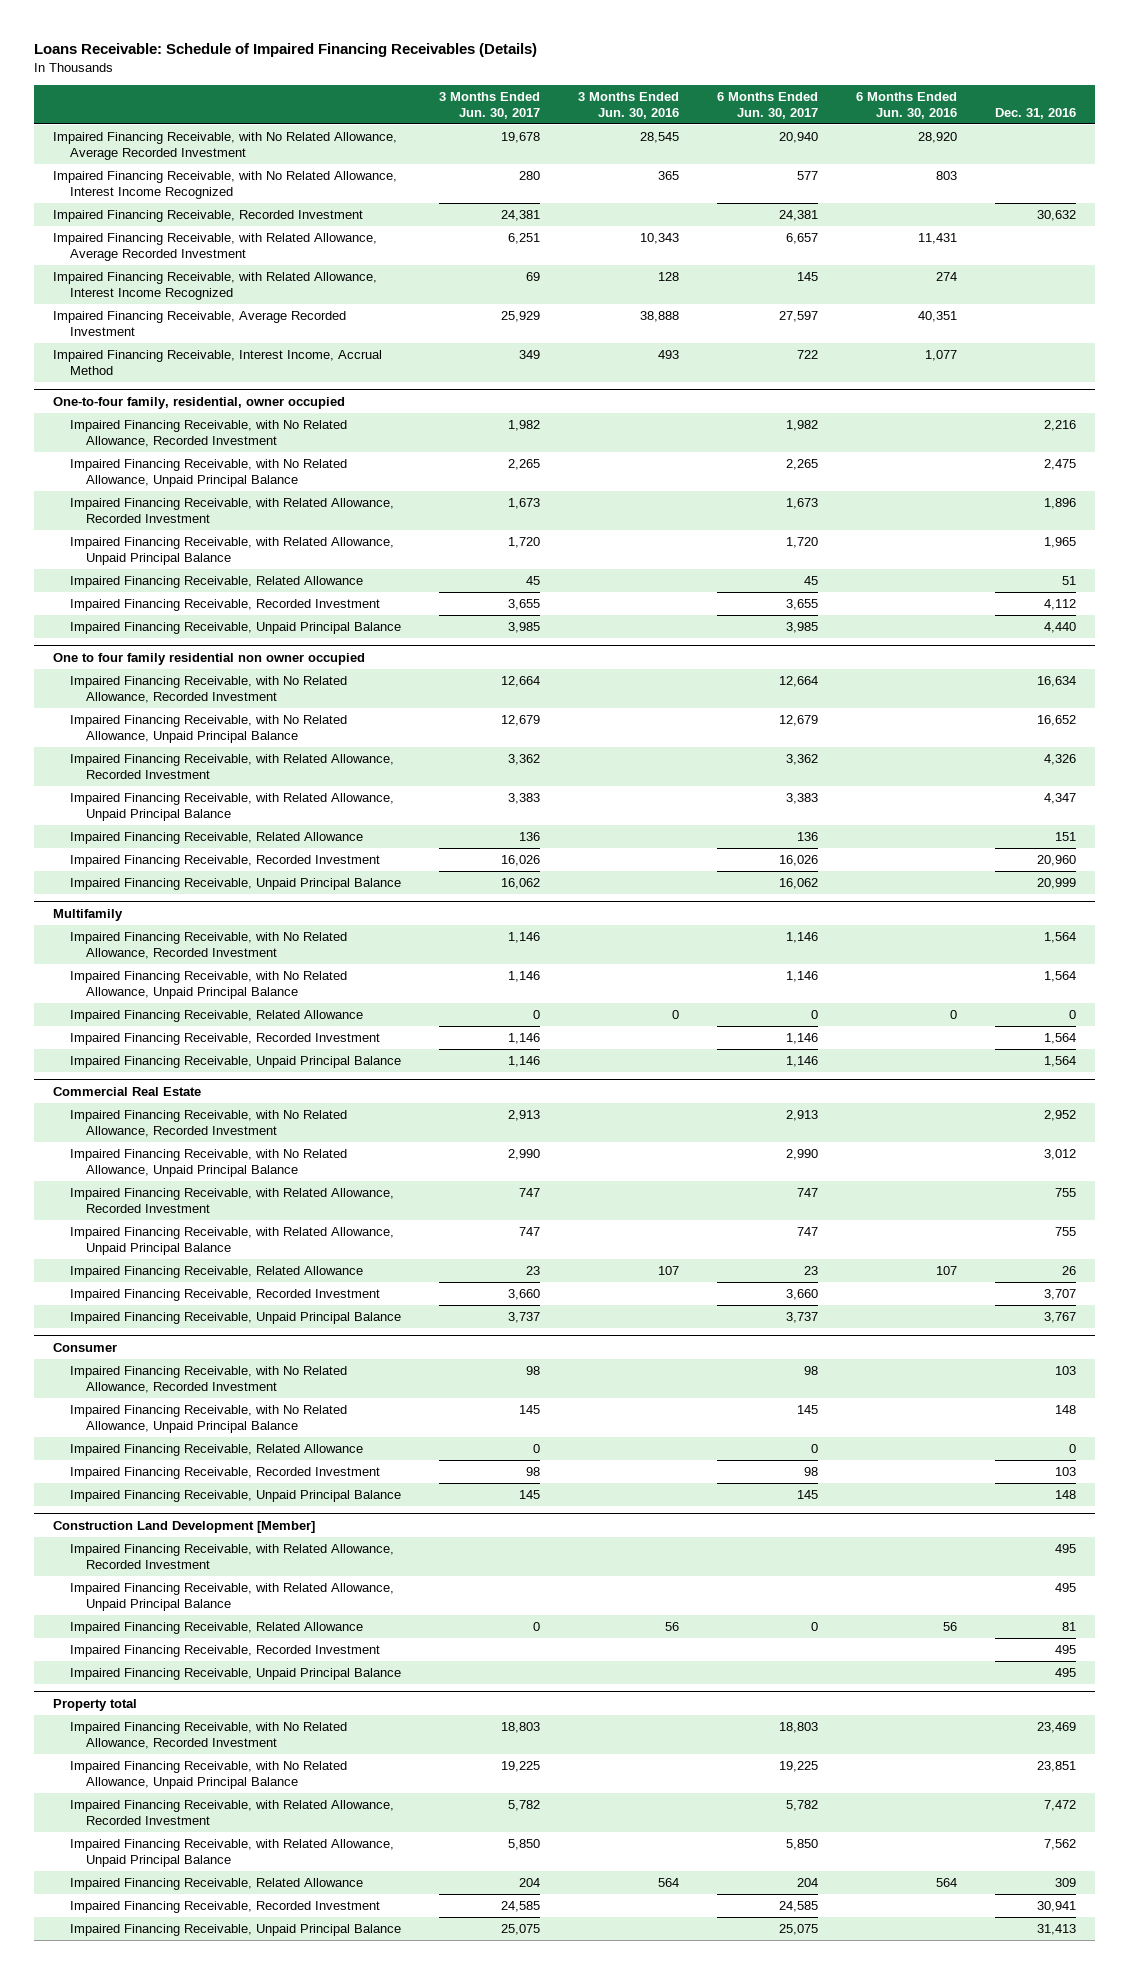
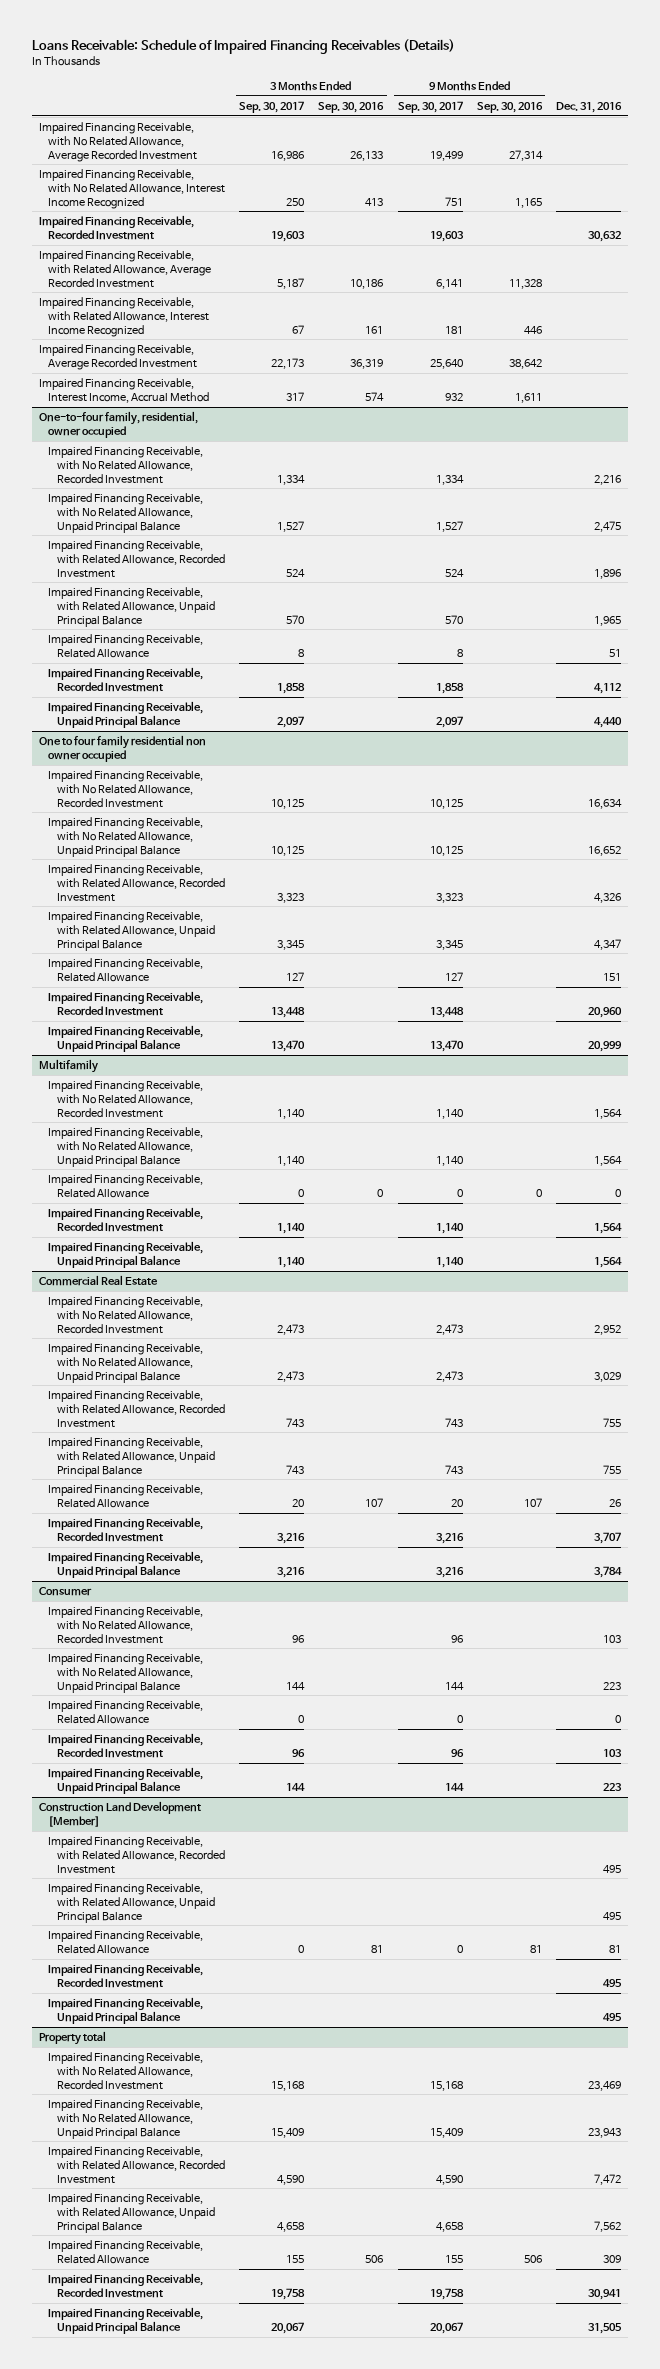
- | 3 Months Ended Jun. 30, 2017 | 3 Months Ended Jun. 30, 2016 | 6 Months Ended Jun. 30, 2017 | 6 Months Ended Jun. 30, 2016 | Dec. 31, 2016
+ | 3 Months Ended Sep. 30, 2017 | 3 Months Ended Sep. 30, 2016 | 9 Months Ended Sep. 30, 2017 | 9 Months Ended Sep. 30, 2016 | Dec. 31, 2016
@ Commercial Real Estate
- Impaired Financing Receivable, with No Related Allowance, Unpaid Principal Balance | 2,990 | | 2,990 | | 3,012
+ Impaired Financing Receivable, with No Related Allowance, Unpaid Principal Balance | 2,473 | | 2,473 | | 3,029
- Impaired Financing Receivable, Unpaid Principal Balance | 3,737 | | 3,737 | | 3,767
+ Impaired Financing Receivable, Unpaid Principal Balance | 3,216 | | 3,216 | | 3,784
@ Consumer
- Impaired Financing Receivable, with No Related Allowance, Unpaid Principal Balance | 145 | | 145 | | 148
+ Impaired Financing Receivable, with No Related Allowance, Unpaid Principal Balance | 144 | | 144 | | 223
- Impaired Financing Receivable, Unpaid Principal Balance | 145 | | 145 | | 148
+ Impaired Financing Receivable, Unpaid Principal Balance | 144 | | 144 | | 223
@ Property total
- Impaired Financing Receivable, with No Related Allowance, Unpaid Principal Balance | 19,225 | | 19,225 | | 23,851
+ Impaired Financing Receivable, with No Related Allowance, Unpaid Principal Balance | 15,409 | | 15,409 | | 23,943
- Impaired Financing Receivable, Unpaid Principal Balance | 25,075 | | 25,075 | | 31,413
+ Impaired Financing Receivable, Unpaid Principal Balance | 20,067 | | 20,067 | | 31,505

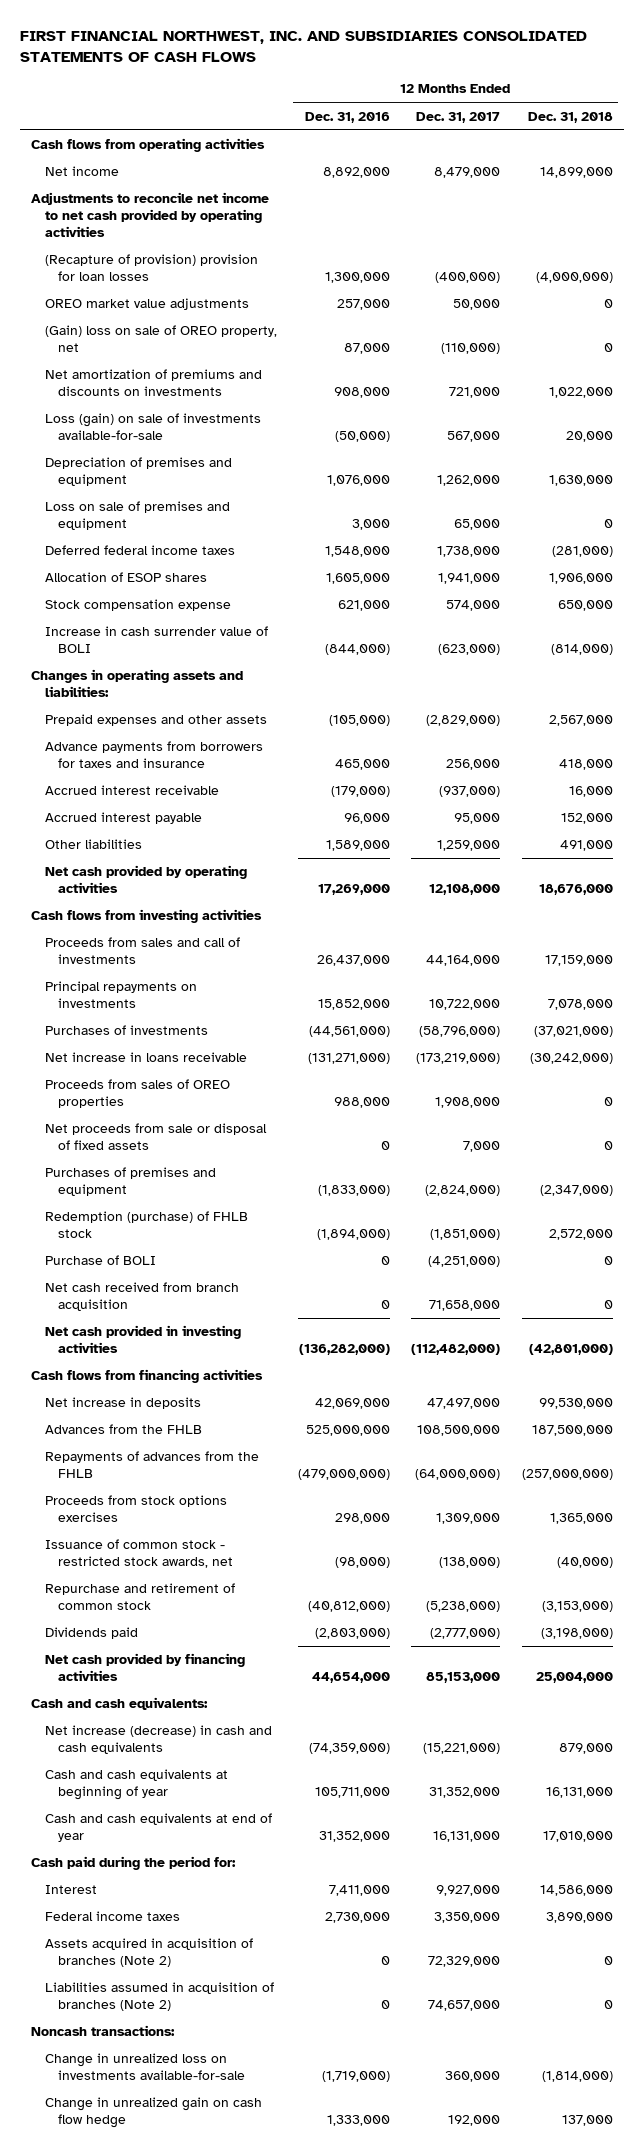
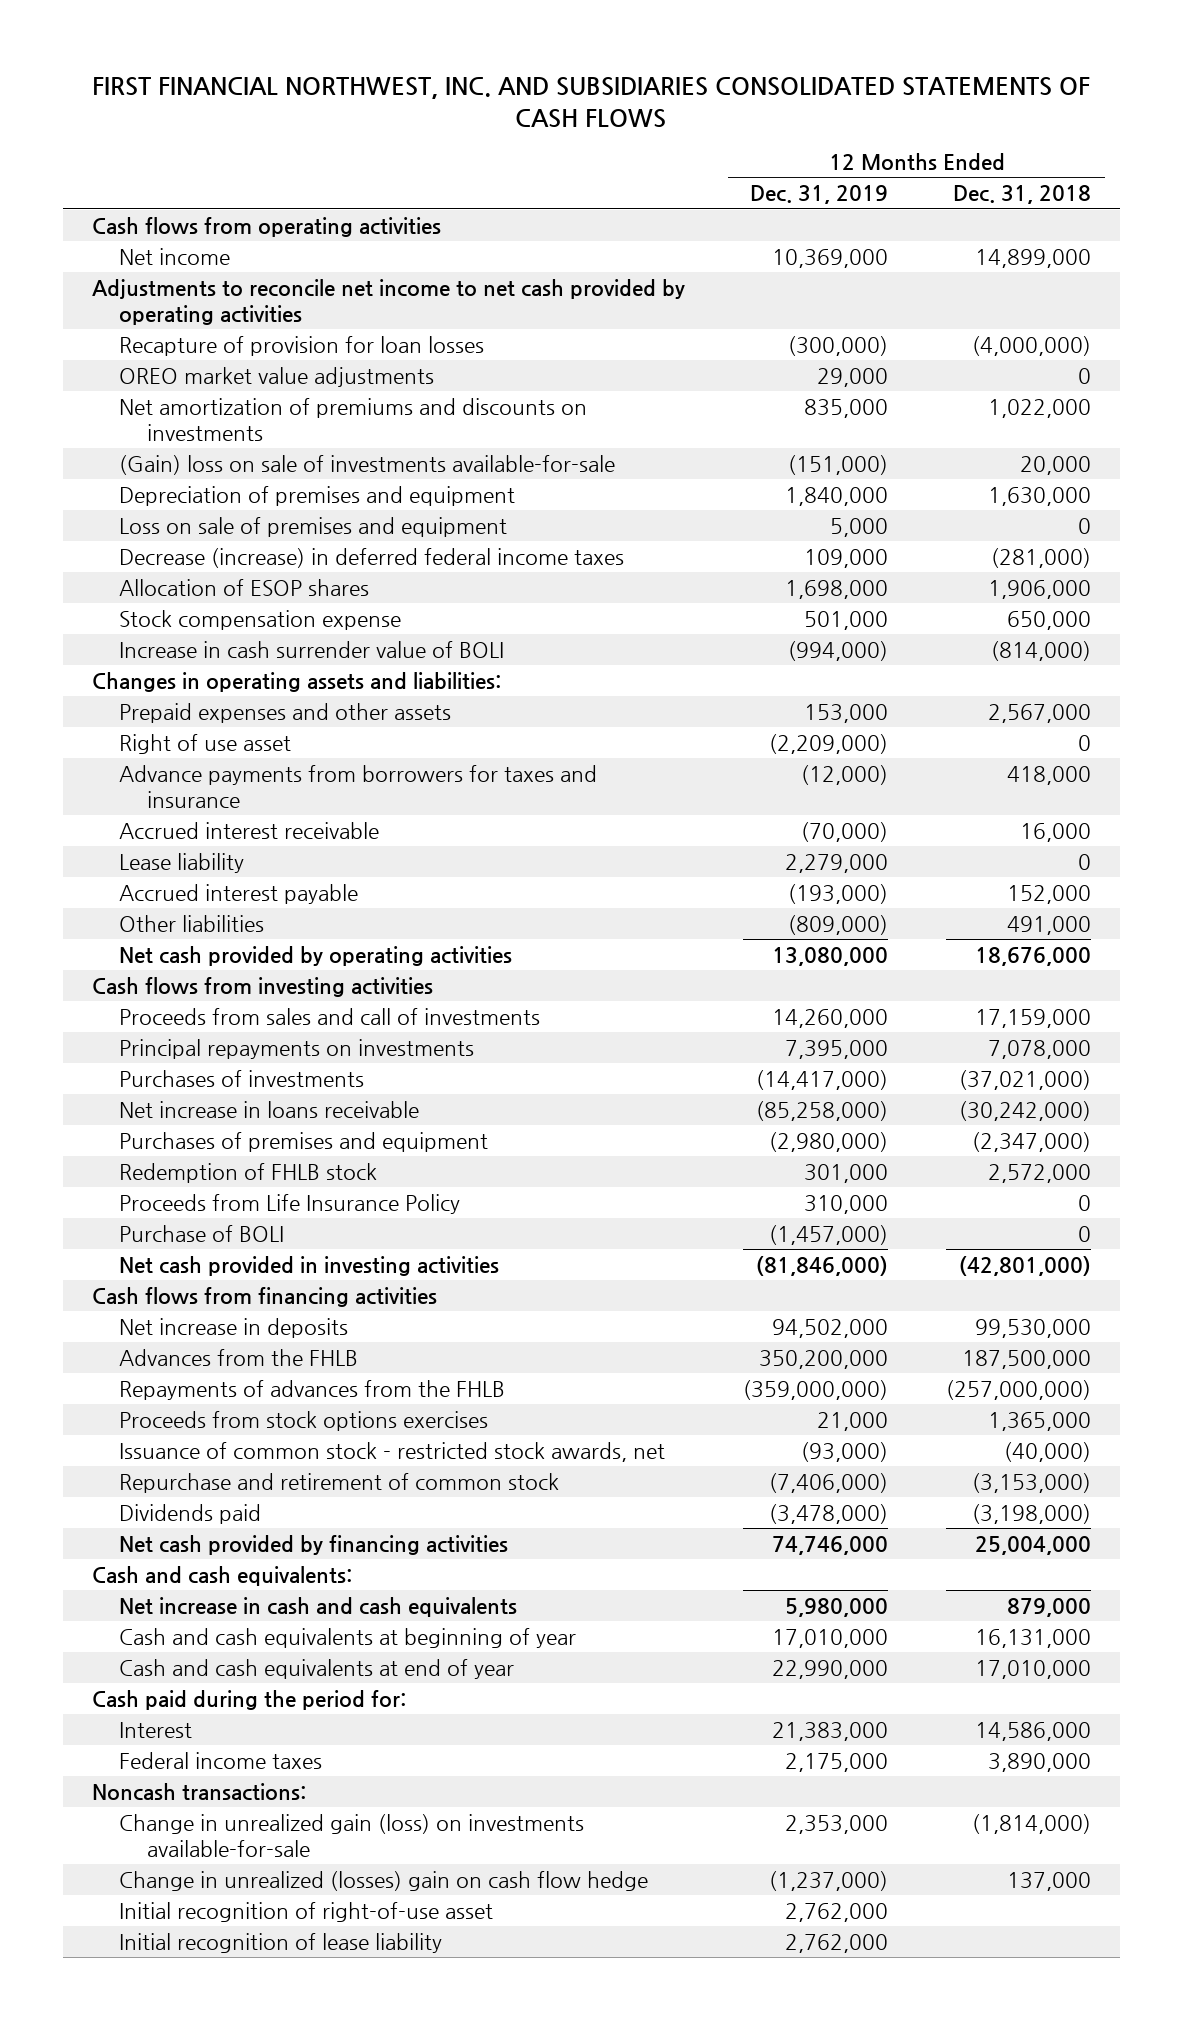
- | 12 Months Ended Dec. 31, 2016 | 12 Months Ended Dec. 31, 2017 | 12 Months Ended Dec. 31, 2018
+ | 12 Months Ended Dec. 31, 2019 | 12 Months Ended Dec. 31, 2018
- (Recapture of provision) provision for loan losses | 1,300,000 | (400,000) | (4,000,000)
+ Recapture of provision for loan losses | (300,000) | (4,000,000)
- (Gain) loss on sale of OREO property, net | 87,000 | (110,000) | 0
- Loss (gain) on sale of investments available-for-sale | (50,000) | 567,000 | 20,000
+ (Gain) loss on sale of investments available-for-sale | (151,000) | 20,000
- Deferred federal income taxes | 1,548,000 | 1,738,000 | (281,000)
+ Decrease (increase) in deferred federal income taxes | 109,000 | (281,000)
+ Right of use asset | (2,209,000) | 0
+ Lease liability | 2,279,000 | 0
- Proceeds from sales of OREO properties | 988,000 | 1,908,000 | 0
- Net proceeds from sale or disposal of fixed assets | 0 | 7,000 | 0
- Redemption (purchase) of FHLB stock | (1,894,000) | (1,851,000) | 2,572,000
+ Redemption of FHLB stock | 301,000 | 2,572,000
+ Proceeds from Life Insurance Policy | 310,000 | 0
- Net cash received from branch acquisition | 0 | 71,658,000 | 0
- Net increase (decrease) in cash and cash equivalents | (74,359,000) | (15,221,000) | 879,000
+ Net increase in cash and cash equivalents | 5,980,000 | 879,000
- Assets acquired in acquisition of branches (Note 2) | 0 | 72,329,000 | 0
- Liabilities assumed in acquisition of branches (Note 2) | 0 | 74,657,000 | 0
- Change in unrealized loss on investments available-for-sale | (1,719,000) | 360,000 | (1,814,000)
- Change in unrealized gain on cash flow hedge | 1,333,000 | 192,000 | 137,000
+ Change in unrealized gain (loss) on investments available-for-sale | 2,353,000 | (1,814,000)
+ Change in unrealized (losses) gain on cash flow hedge | (1,237,000) | 137,000
+ Initial recognition of right-of-use asset | 2,762,000 |
+ Initial recognition of lease liability | 2,762,000 |

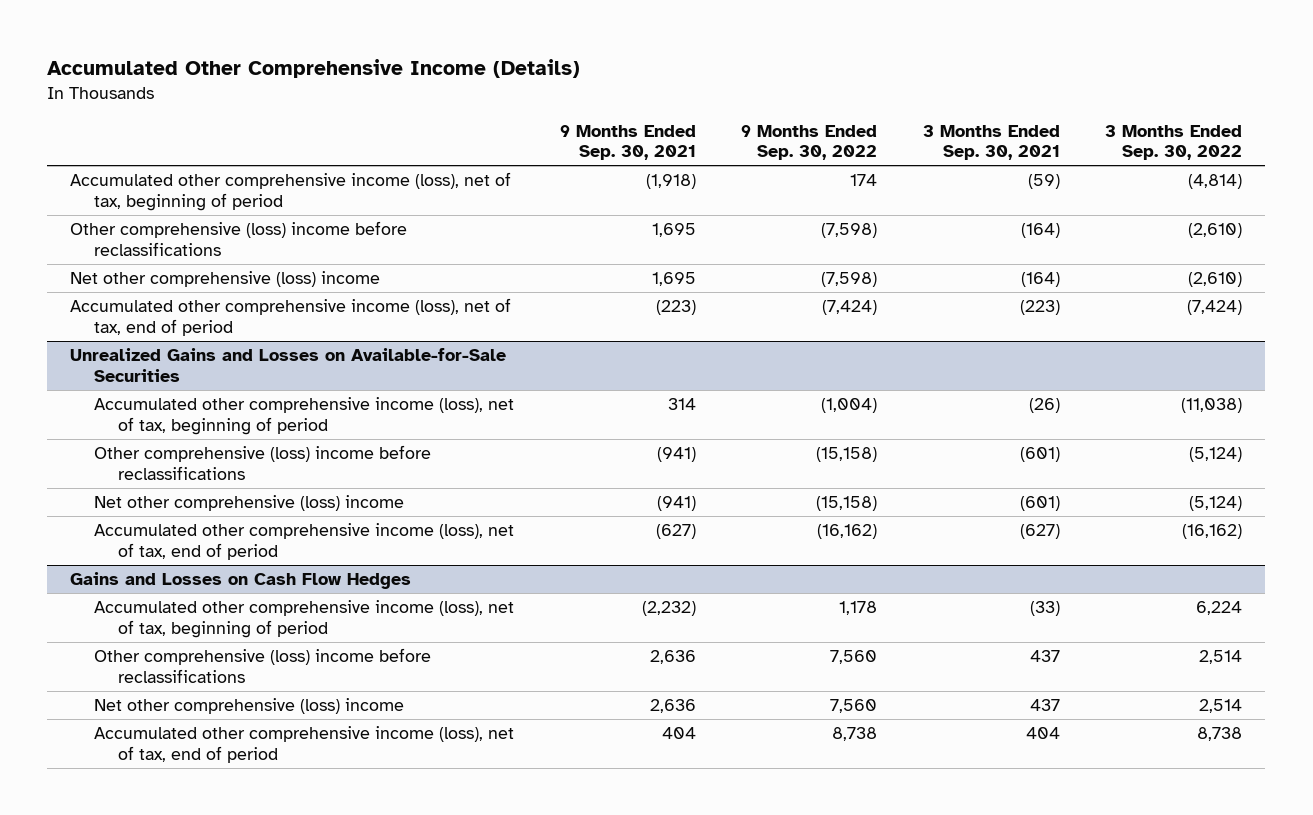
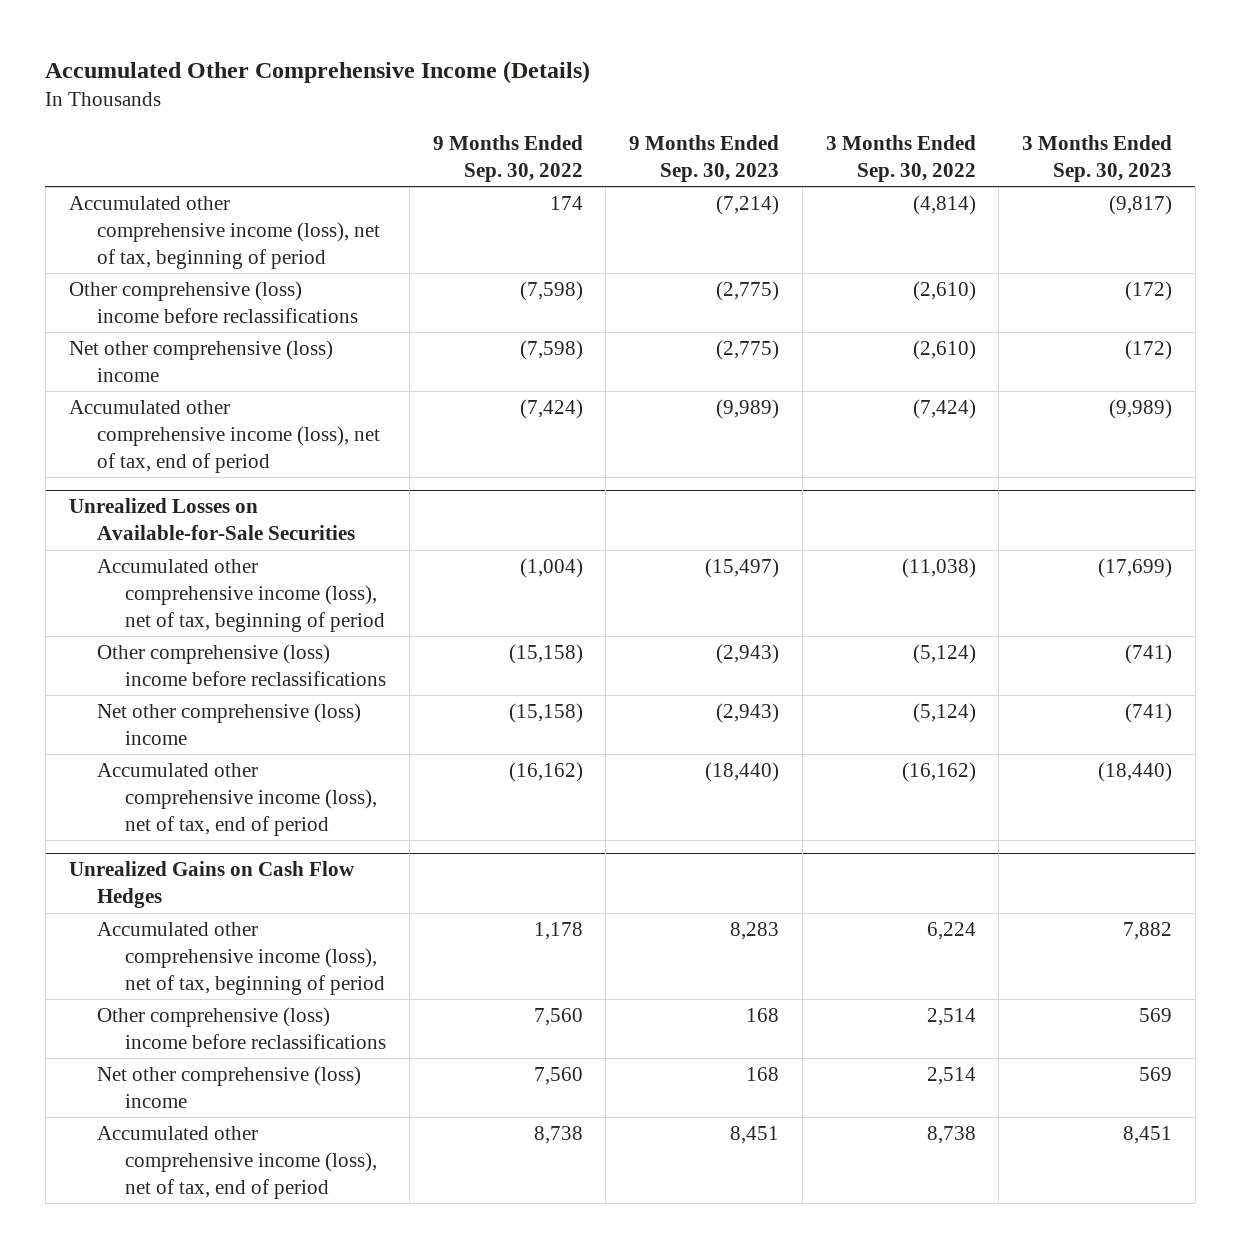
- | 9 Months Ended Sep. 30, 2021 | 9 Months Ended Sep. 30, 2022 | 3 Months Ended Sep. 30, 2021 | 3 Months Ended Sep. 30, 2022
+ | 9 Months Ended Sep. 30, 2022 | 9 Months Ended Sep. 30, 2023 | 3 Months Ended Sep. 30, 2022 | 3 Months Ended Sep. 30, 2023
- Unrealized Gains and Losses on Available-for-Sale Securities
+ Unrealized Losses on Available-for-Sale Securities
- Gains and Losses on Cash Flow Hedges
+ Unrealized Gains on Cash Flow Hedges

